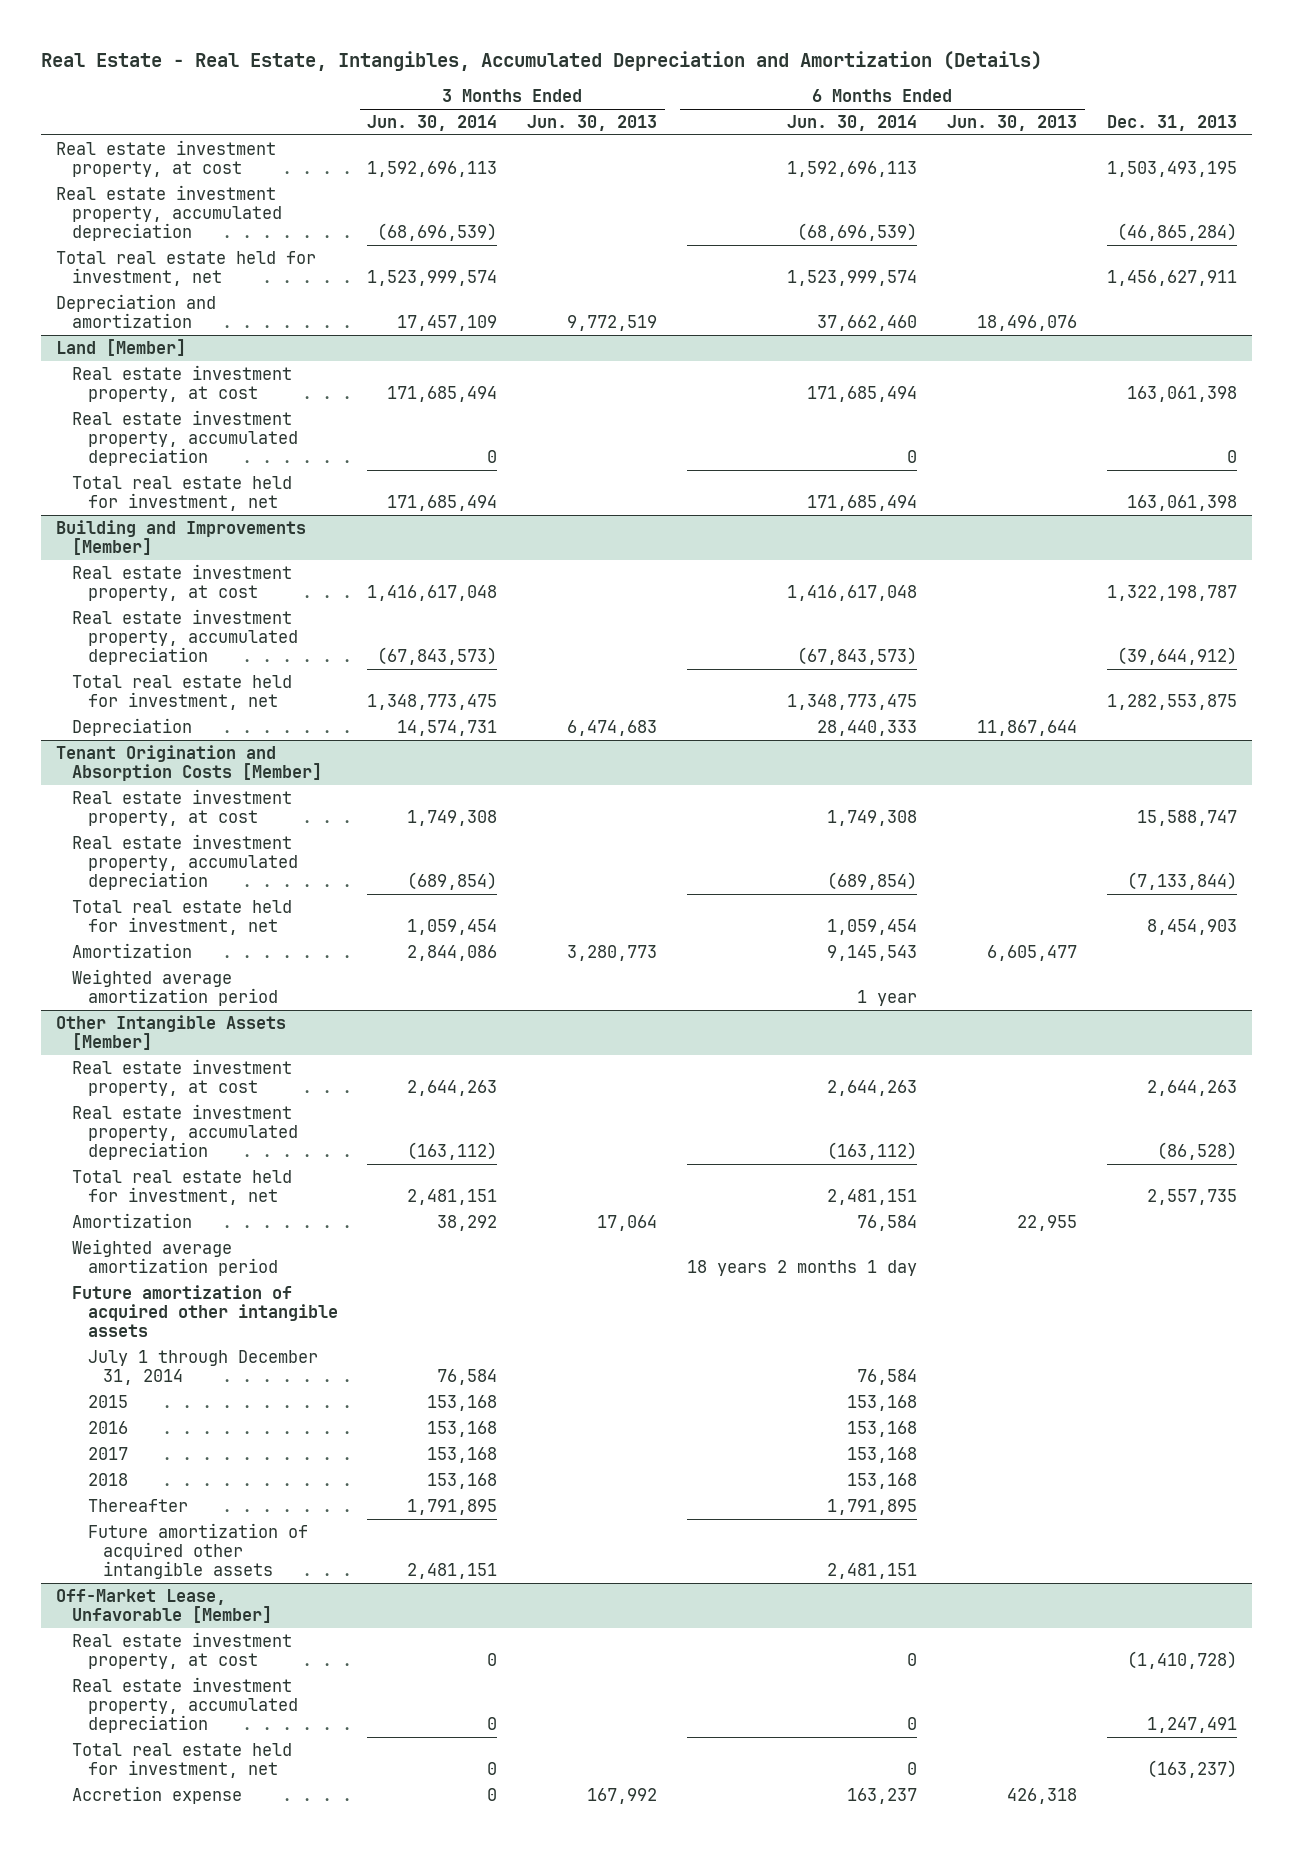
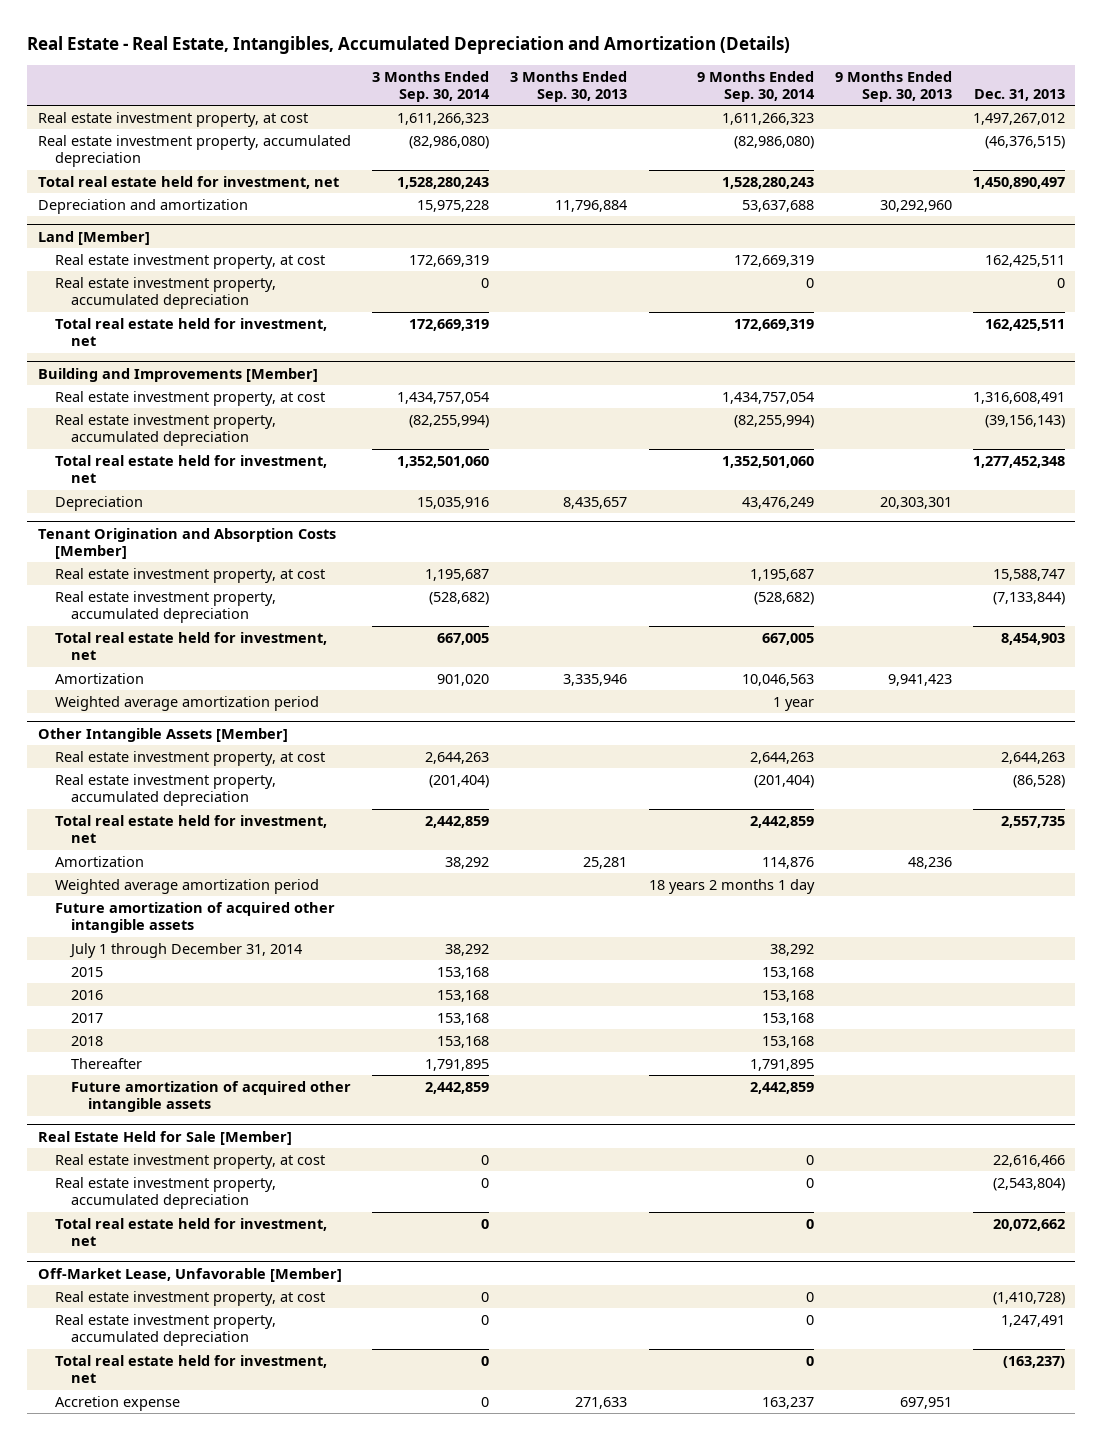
- | 3 Months Ended Jun. 30, 2014 | 3 Months Ended Jun. 30, 2013 | 6 Months Ended Jun. 30, 2014 | 6 Months Ended Jun. 30, 2013 | Dec. 31, 2013
+ | 3 Months Ended Sep. 30, 2014 | 3 Months Ended Sep. 30, 2013 | 9 Months Ended Sep. 30, 2014 | 9 Months Ended Sep. 30, 2013 | Dec. 31, 2013
- Real estate investment property, at cost | 1,592,696,113 | | 1,592,696,113 | | 1,503,493,195
- Real estate investment property, accumulated depreciation | (68,696,539) | | (68,696,539) | | (46,865,284)
- Total real estate held for investment, net | 1,523,999,574 | | 1,523,999,574 | | 1,456,627,911
+ Real estate investment property, at cost | 1,611,266,323 | | 1,611,266,323 | | 1,497,267,012
+ Real estate investment property, accumulated depreciation | (82,986,080) | | (82,986,080) | | (46,376,515)
+ Total real estate held for investment, net | 1,528,280,243 | | 1,528,280,243 | | 1,450,890,497
@ Land [Member]
- Real estate investment property, at cost | 171,685,494 | | 171,685,494 | | 163,061,398
+ Real estate investment property, at cost | 172,669,319 | | 172,669,319 | | 162,425,511
- Total real estate held for investment, net | 171,685,494 | | 171,685,494 | | 163,061,398
+ Total real estate held for investment, net | 172,669,319 | | 172,669,319 | | 162,425,511
@ Building and Improvements [Member]
- Real estate investment property, at cost | 1,416,617,048 | | 1,416,617,048 | | 1,322,198,787
- Real estate investment property, accumulated depreciation | (67,843,573) | | (67,843,573) | | (39,644,912)
- Total real estate held for investment, net | 1,348,773,475 | | 1,348,773,475 | | 1,282,553,875
+ Real estate investment property, at cost | 1,434,757,054 | | 1,434,757,054 | | 1,316,608,491
+ Real estate investment property, accumulated depreciation | (82,255,994) | | (82,255,994) | | (39,156,143)
+ Total real estate held for investment, net | 1,352,501,060 | | 1,352,501,060 | | 1,277,452,348
+ Real Estate Held for Sale [Member]
+ Real estate investment property, at cost | 0 | | 0 | | 22,616,466
+ Real estate investment property, accumulated depreciation | 0 | | 0 | | (2,543,804)
+ Total real estate held for investment, net | 0 | | 0 | | 20,072,662

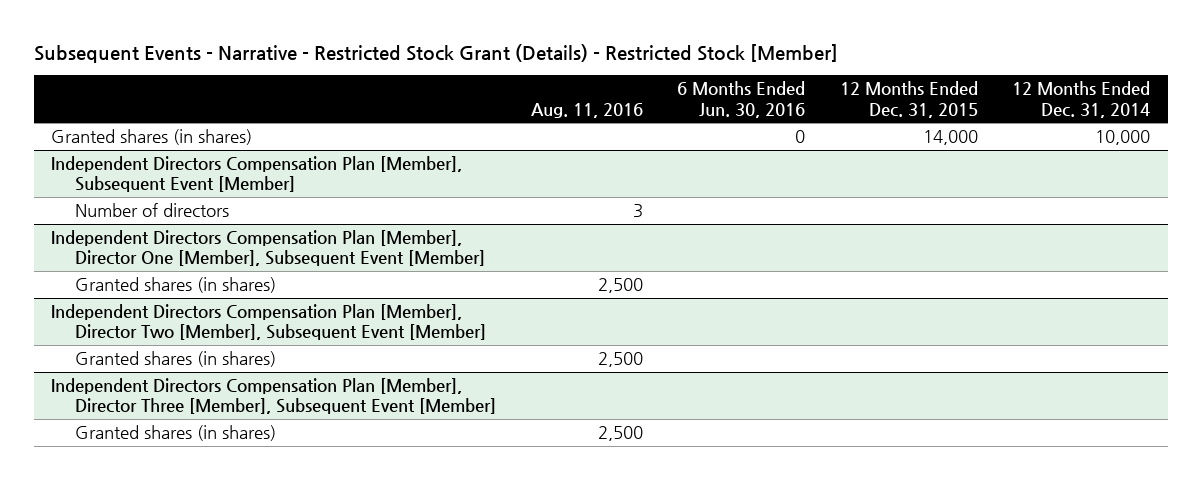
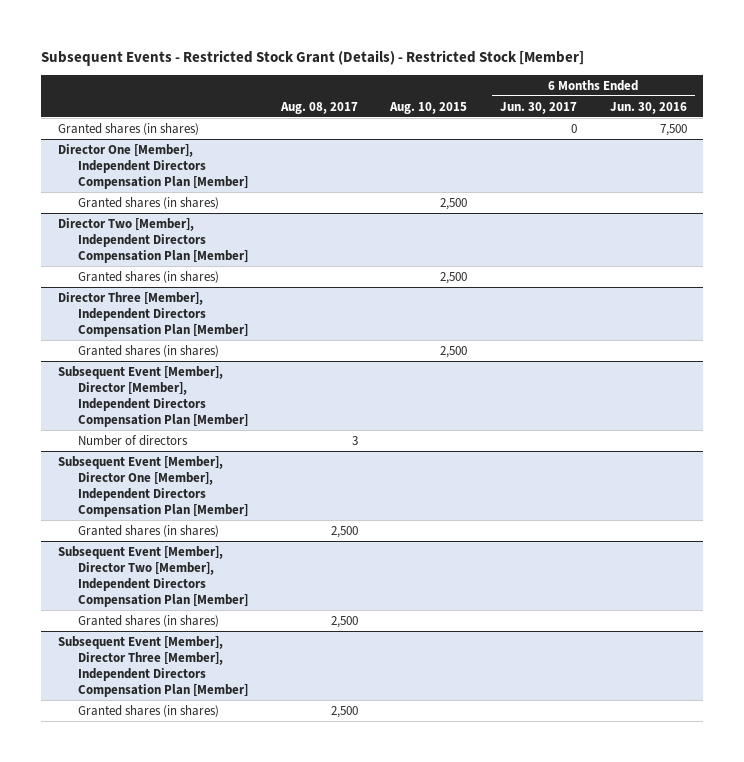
- Subsequent Events - Narrative - Restricted Stock Grant (Details) - Restricted Stock [Member]
+ Subsequent Events - Restricted Stock Grant (Details) - Restricted Stock [Member]
- | Aug. 11, 2016 | 6 Months Ended Jun. 30, 2016 | 12 Months Ended Dec. 31, 2015 | 12 Months Ended Dec. 31, 2014
+ | Aug. 08, 2017 | Aug. 10, 2015 | 6 Months Ended Jun. 30, 2017 | 6 Months Ended Jun. 30, 2016
- Granted shares (in shares) | | 0 | 14,000 | 10,000
- Independent Directors Compensation Plan [Member], Subsequent Event [Member]
+ Granted shares (in shares) | | | 0 | 7,500
+ Director One [Member], Independent Directors Compensation Plan [Member]
+ Granted shares (in shares) | | 2,500 | |
+ Director Two [Member], Independent Directors Compensation Plan [Member]
+ Granted shares (in shares) | | 2,500 | |
+ Director Three [Member], Independent Directors Compensation Plan [Member]
+ Granted shares (in shares) | | 2,500 | |
+ Subsequent Event [Member], Director [Member], Independent Directors Compensation Plan [Member]
- Independent Directors Compensation Plan [Member], Director One [Member], Subsequent Event [Member]
+ Subsequent Event [Member], Director One [Member], Independent Directors Compensation Plan [Member]
- Independent Directors Compensation Plan [Member], Director Two [Member], Subsequent Event [Member]
+ Subsequent Event [Member], Director Two [Member], Independent Directors Compensation Plan [Member]
- Independent Directors Compensation Plan [Member], Director Three [Member], Subsequent Event [Member]
+ Subsequent Event [Member], Director Three [Member], Independent Directors Compensation Plan [Member]

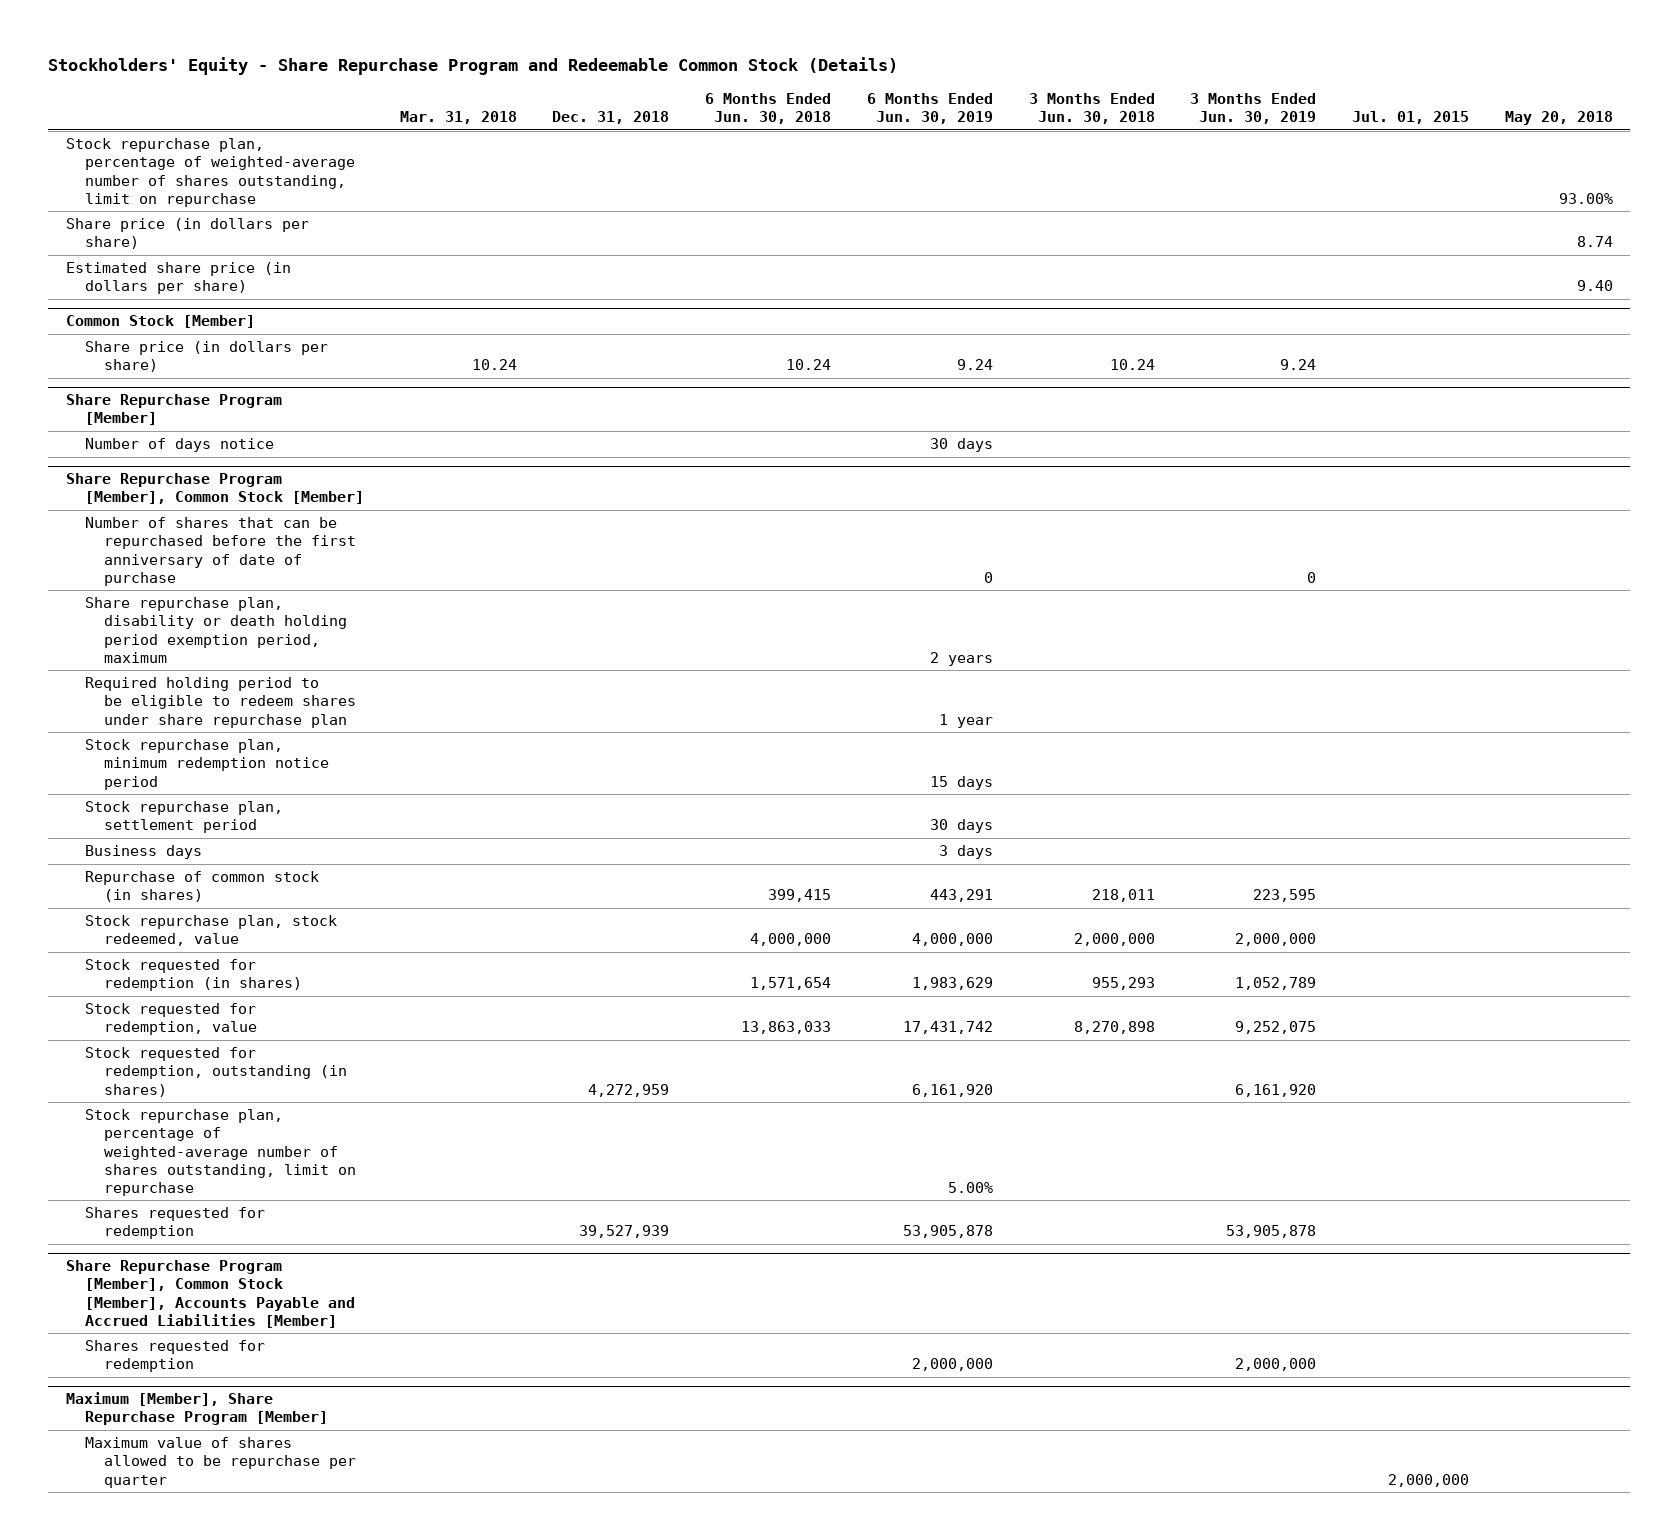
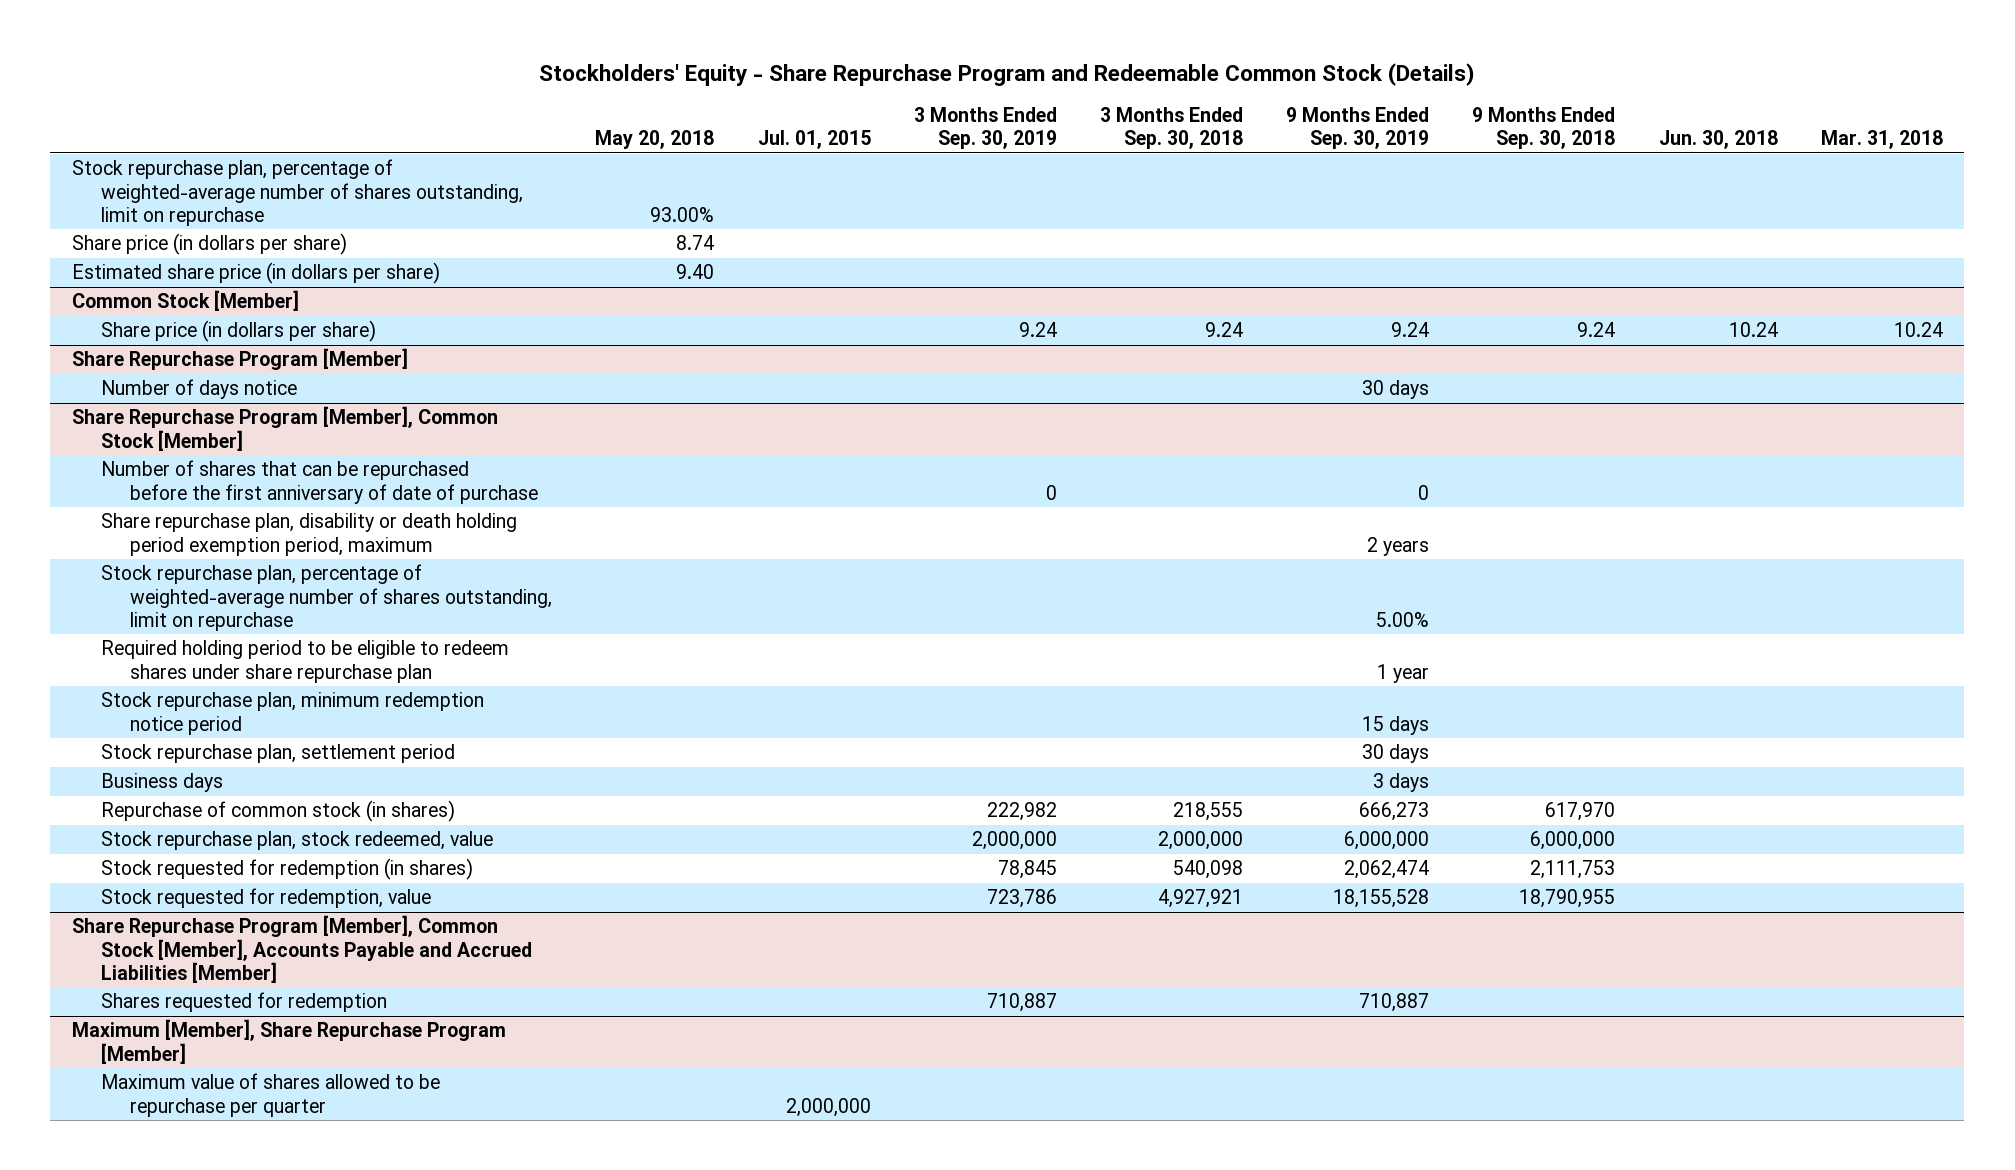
- | Mar. 31, 2018 | Dec. 31, 2018 | 6 Months Ended Jun. 30, 2018 | 6 Months Ended Jun. 30, 2019 | 3 Months Ended Jun. 30, 2018 | 3 Months Ended Jun. 30, 2019 | Jul. 01, 2015 | May 20, 2018
+ | May 20, 2018 | Jul. 01, 2015 | 3 Months Ended Sep. 30, 2019 | 3 Months Ended Sep. 30, 2018 | 9 Months Ended Sep. 30, 2019 | 9 Months Ended Sep. 30, 2018 | Jun. 30, 2018 | Mar. 31, 2018
@ Share Repurchase Program [Member], Common Stock [Member]
moved up: Stock repurchase plan, percentage of weighted-average number of shares outstanding, limit on repurchase | | | | | 5.00% | | |
- Stock requested for redemption, outstanding (in shares) | | 4,272,959 | | 6,161,920 | | 6,161,920 | |
- Shares requested for redemption | | 39,527,939 | | 53,905,878 | | 53,905,878 | |

